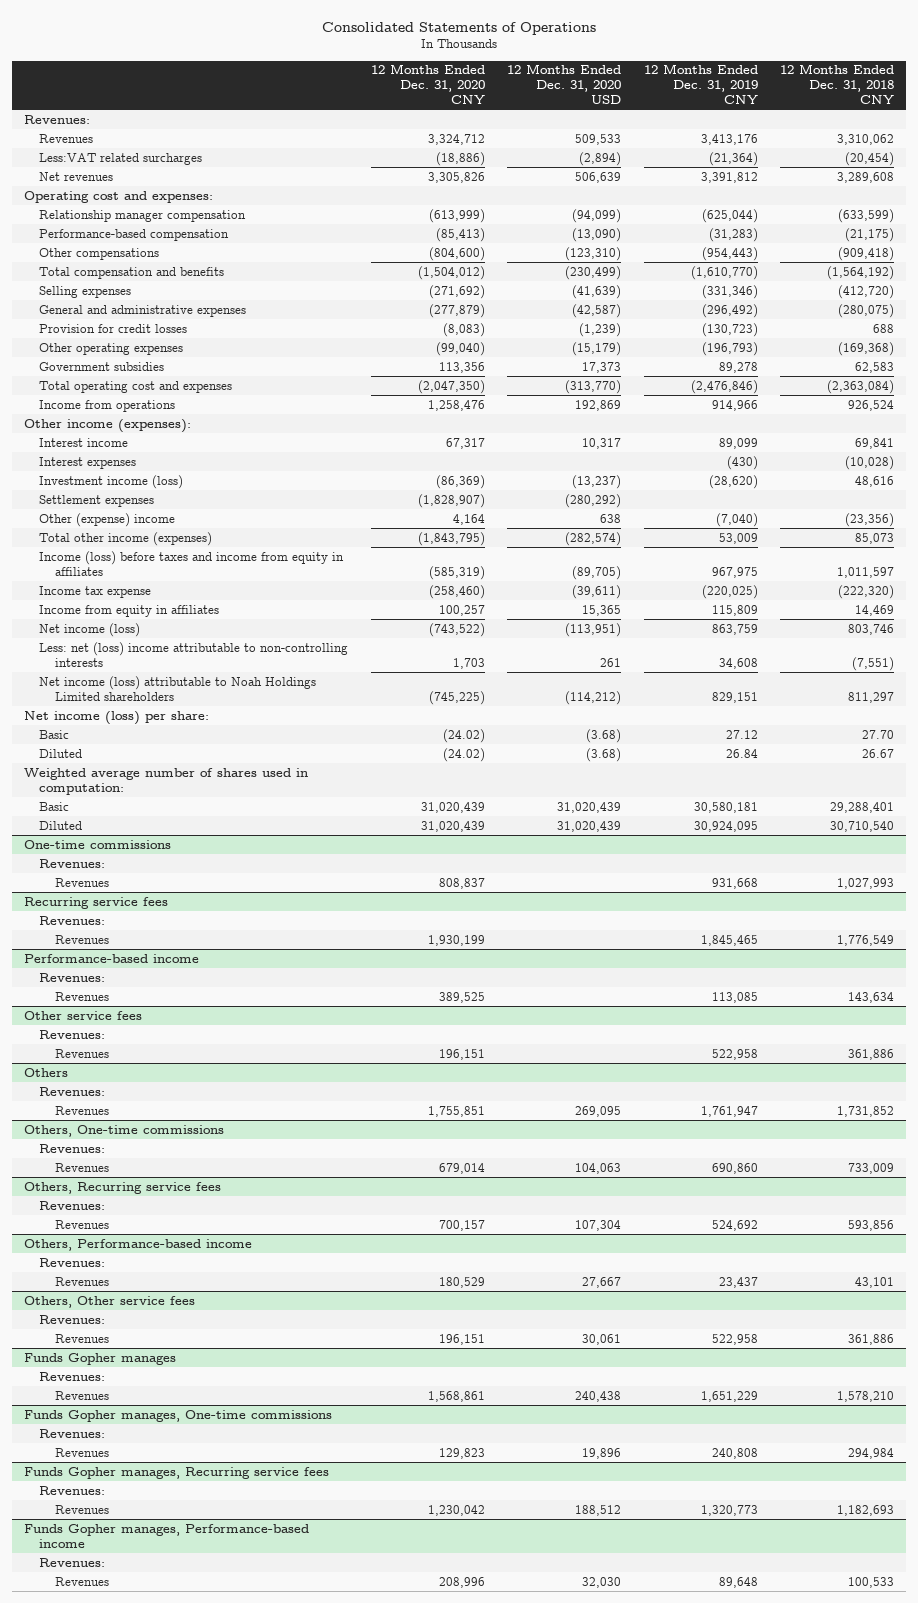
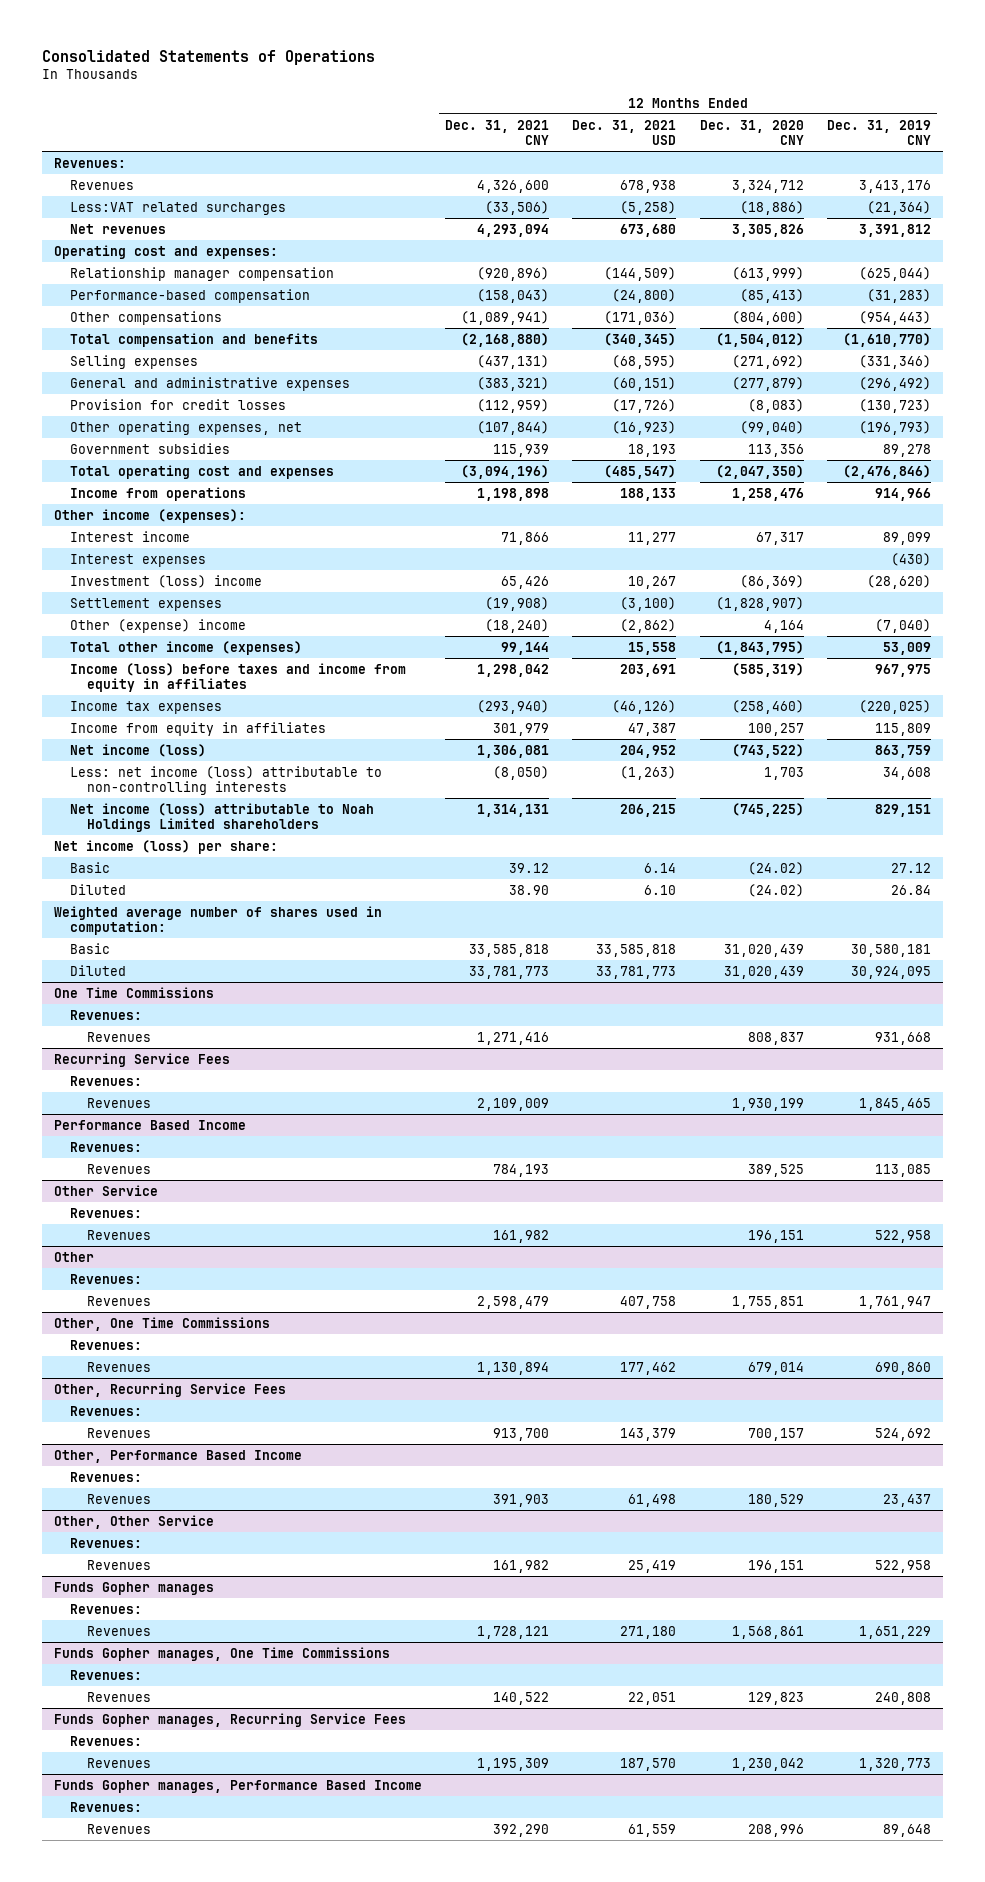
- | 12 Months Ended Dec. 31, 2020 CNY | 12 Months Ended Dec. 31, 2020 USD | 12 Months Ended Dec. 31, 2019 CNY | 12 Months Ended Dec. 31, 2018 CNY
+ | 12 Months Ended Dec. 31, 2021 CNY | 12 Months Ended Dec. 31, 2021 USD | 12 Months Ended Dec. 31, 2020 CNY | 12 Months Ended Dec. 31, 2019 CNY
- Other operating expenses | (99,040) | (15,179) | (196,793) | (169,368)
+ Other operating expenses, net | (107,844) | (16,923) | (99,040) | (196,793)
- Investment income (loss) | (86,369) | (13,237) | (28,620) | 48,616
+ Investment (loss) income | 65,426 | 10,267 | (86,369) | (28,620)
- Income tax expense | (258,460) | (39,611) | (220,025) | (222,320)
+ Income tax expenses | (293,940) | (46,126) | (258,460) | (220,025)
- Less: net (loss) income attributable to non-controlling interests | 1,703 | 261 | 34,608 | (7,551)
+ Less: net income (loss) attributable to non-controlling interests | (8,050) | (1,263) | 1,703 | 34,608
- One-time commissions
+ One Time Commissions
- Recurring service fees
+ Recurring Service Fees
- Performance-based income
+ Performance Based Income
- Other service fees
+ Other Service
- Others
+ Other
- Others, One-time commissions
+ Other, One Time Commissions
- Others, Recurring service fees
+ Other, Recurring Service Fees
- Others, Performance-based income
+ Other, Performance Based Income
- Others, Other service fees
+ Other, Other Service
- Funds Gopher manages, One-time commissions
+ Funds Gopher manages, One Time Commissions
- Funds Gopher manages, Recurring service fees
+ Funds Gopher manages, Recurring Service Fees
- Funds Gopher manages, Performance-based income
+ Funds Gopher manages, Performance Based Income

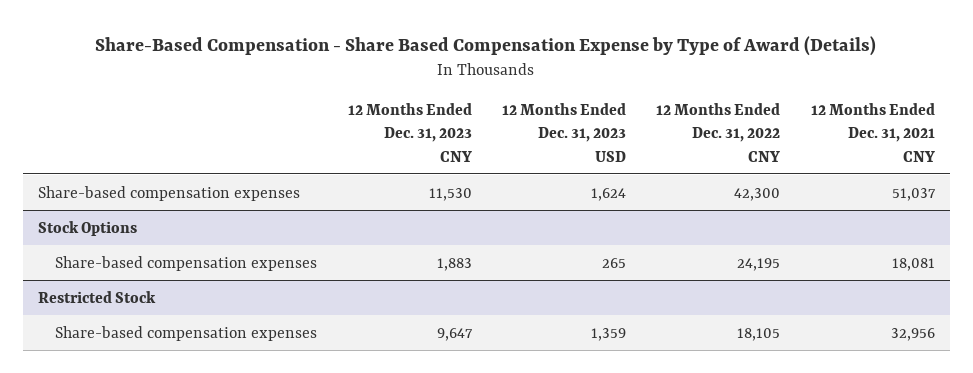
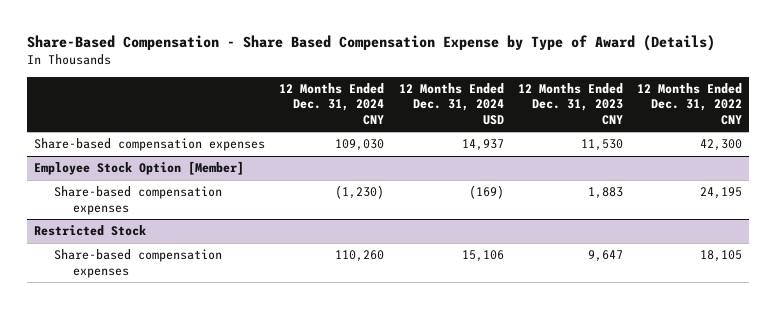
- | 12 Months Ended Dec. 31, 2023 CNY | 12 Months Ended Dec. 31, 2023 USD | 12 Months Ended Dec. 31, 2022 CNY | 12 Months Ended Dec. 31, 2021 CNY
+ | 12 Months Ended Dec. 31, 2024 CNY | 12 Months Ended Dec. 31, 2024 USD | 12 Months Ended Dec. 31, 2023 CNY | 12 Months Ended Dec. 31, 2022 CNY
- Stock Options
+ Employee Stock Option [Member]

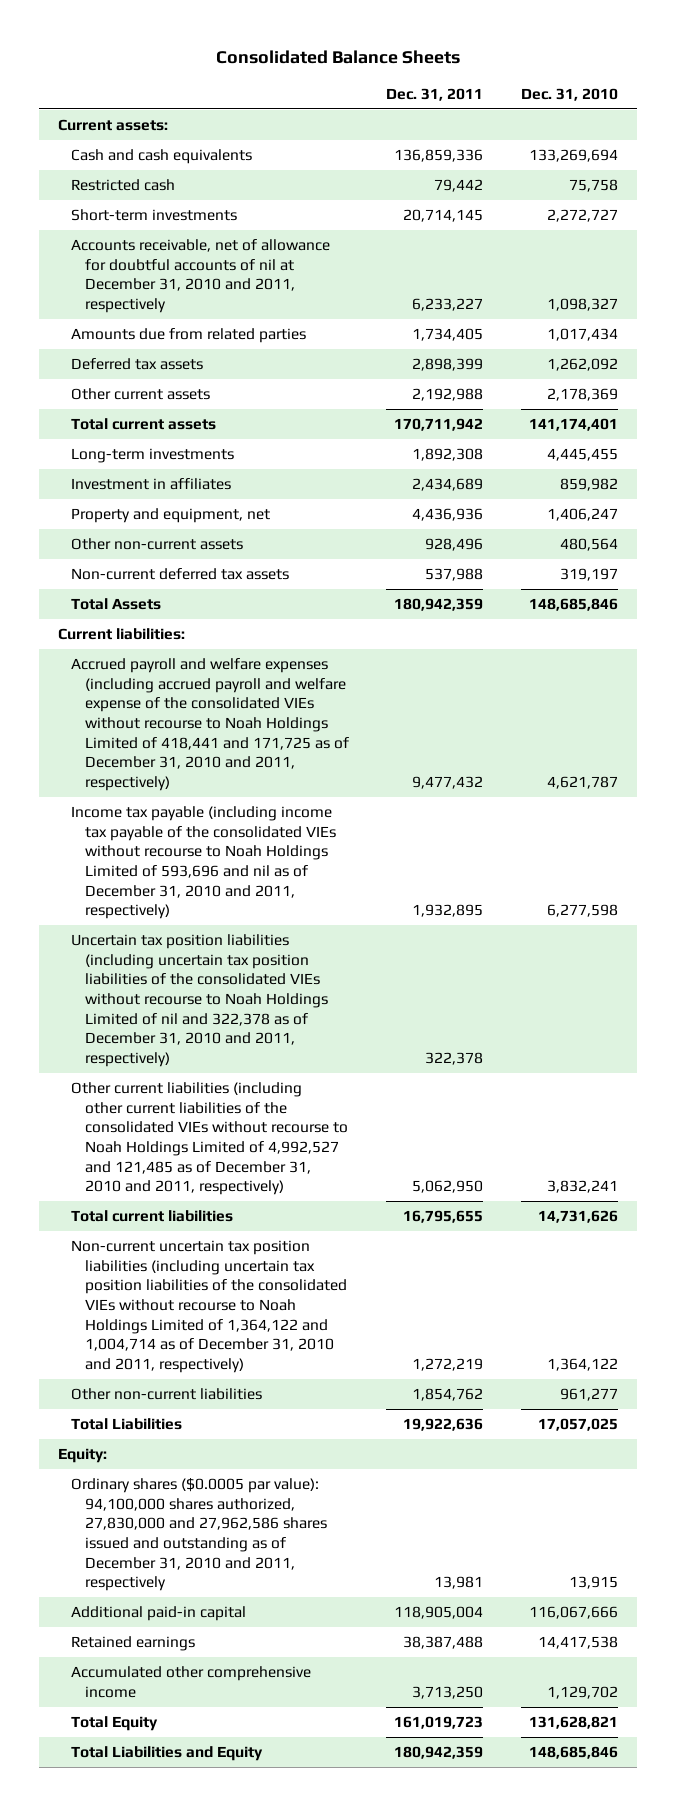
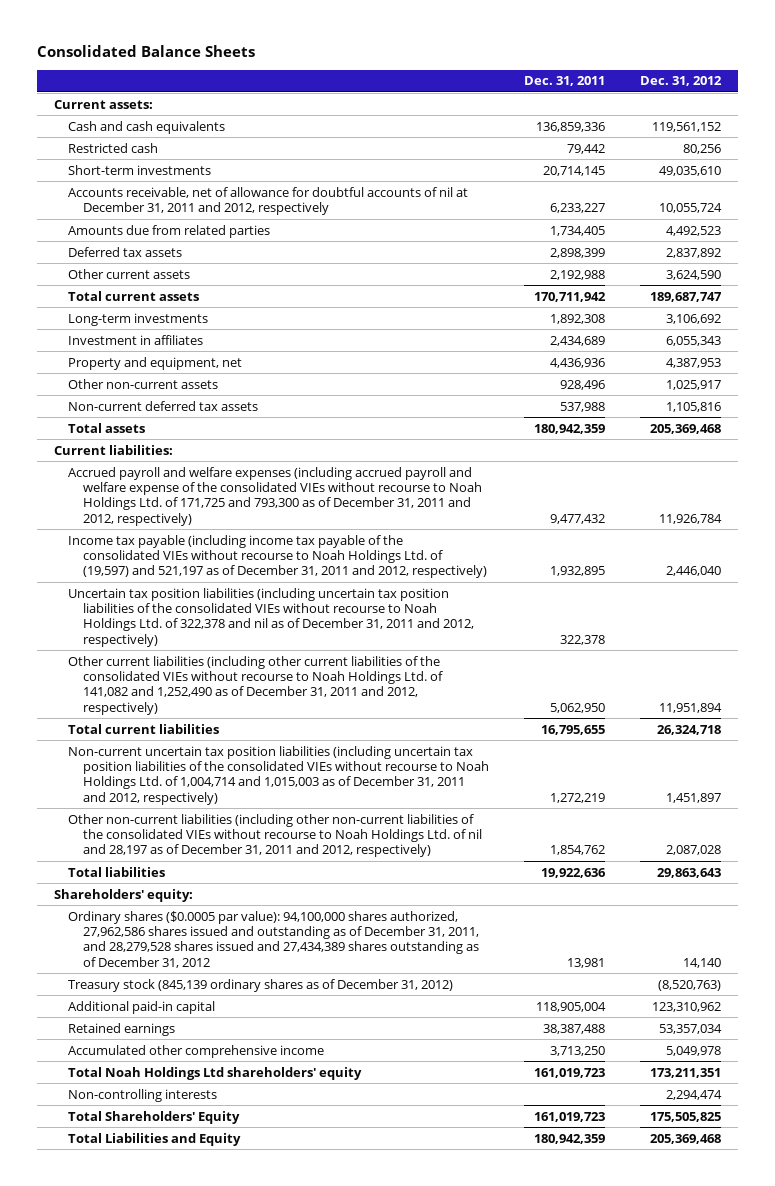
- | Dec. 31, 2011 | Dec. 31, 2010
+ | Dec. 31, 2011 | Dec. 31, 2012
- Accounts receivable, net of allowance for doubtful accounts of nil at December 31, 2010 and 2011, respectively | 6,233,227 | 1,098,327
+ Accounts receivable, net of allowance for doubtful accounts of nil at December 31, 2011 and 2012, respectively | 6,233,227 | 10,055,724
- Total Assets | 180,942,359 | 148,685,846
+ Total assets | 180,942,359 | 205,369,468
- Accrued payroll and welfare expenses (including accrued payroll and welfare expense of the consolidated VIEs without recourse to Noah Holdings Limited of 418,441 and 171,725 as of December 31, 2010 and 2011, respectively) | 9,477,432 | 4,621,787
- Income tax payable (including income tax payable of the consolidated VIEs without recourse to Noah Holdings Limited of 593,696 and nil as of December 31, 2010 and 2011, respectively) | 1,932,895 | 6,277,598
- Uncertain tax position liabilities (including uncertain tax position liabilities of the consolidated VIEs without recourse to Noah Holdings Limited of nil and 322,378 as of December 31, 2010 and 2011, respectively) | 322,378 |
- Other current liabilities (including other current liabilities of the consolidated VIEs without recourse to Noah Holdings Limited of 4,992,527 and 121,485 as of December 31, 2010 and 2011, respectively) | 5,062,950 | 3,832,241
+ Accrued payroll and welfare expenses (including accrued payroll and welfare expense of the consolidated VIEs without recourse to Noah Holdings Ltd. of 171,725 and 793,300 as of December 31, 2011 and 2012, respectively) | 9,477,432 | 11,926,784
+ Income tax payable (including income tax payable of the consolidated VIEs without recourse to Noah Holdings Ltd. of (19,597) and 521,197 as of December 31, 2011 and 2012, respectively) | 1,932,895 | 2,446,040
+ Uncertain tax position liabilities (including uncertain tax position liabilities of the consolidated VIEs without recourse to Noah Holdings Ltd. of 322,378 and nil as of December 31, 2011 and 2012, respectively) | 322,378 |
+ Other current liabilities (including other current liabilities of the consolidated VIEs without recourse to Noah Holdings Ltd. of 141,082 and 1,252,490 as of December 31, 2011 and 2012, respectively) | 5,062,950 | 11,951,894
- Non-current uncertain tax position liabilities (including uncertain tax position liabilities of the consolidated VIEs without recourse to Noah Holdings Limited of 1,364,122 and 1,004,714 as of December 31, 2010 and 2011, respectively) | 1,272,219 | 1,364,122
- Other non-current liabilities | 1,854,762 | 961,277
- Total Liabilities | 19,922,636 | 17,057,025
- Equity:
- Ordinary shares ($0.0005 par value): 94,100,000 shares authorized, 27,830,000 and 27,962,586 shares issued and outstanding as of December 31, 2010 and 2011, respectively | 13,981 | 13,915
+ Non-current uncertain tax position liabilities (including uncertain tax position liabilities of the consolidated VIEs without recourse to Noah Holdings Ltd. of 1,004,714 and 1,015,003 as of December 31, 2011 and 2012, respectively) | 1,272,219 | 1,451,897
+ Other non-current liabilities (including other non-current liabilities of the consolidated VIEs without recourse to Noah Holdings Ltd. of nil and 28,197 as of December 31, 2011 and 2012, respectively) | 1,854,762 | 2,087,028
+ Total liabilities | 19,922,636 | 29,863,643
+ Shareholders' equity:
+ Ordinary shares ($0.0005 par value): 94,100,000 shares authorized, 27,962,586 shares issued and outstanding as of December 31, 2011, and 28,279,528 shares issued and 27,434,389 shares outstanding as of December 31, 2012 | 13,981 | 14,140
+ Treasury stock (845,139 ordinary shares as of December 31, 2012) | | (8,520,763)
- Total Equity | 161,019,723 | 131,628,821
+ Total Noah Holdings Ltd shareholders' equity | 161,019,723 | 173,211,351
+ Non-controlling interests | | 2,294,474
+ Total Shareholders' Equity | 161,019,723 | 175,505,825

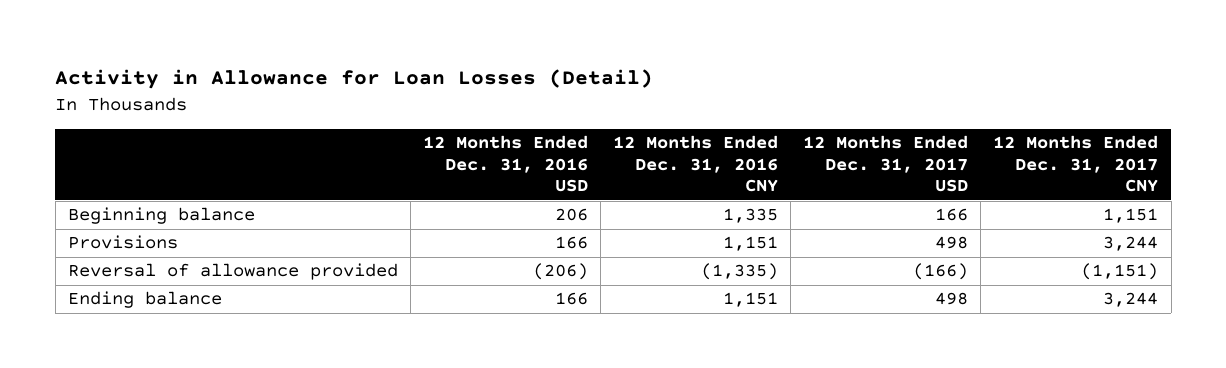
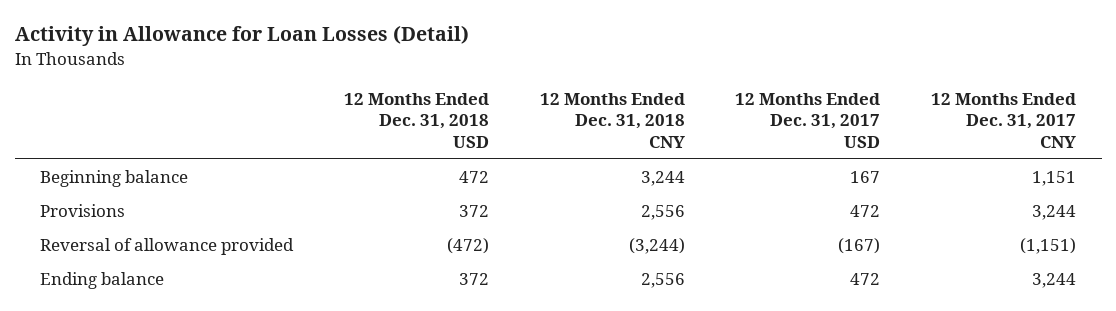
- | 12 Months Ended Dec. 31, 2016 USD | 12 Months Ended Dec. 31, 2016 CNY | 12 Months Ended Dec. 31, 2017 USD | 12 Months Ended Dec. 31, 2017 CNY
+ | 12 Months Ended Dec. 31, 2018 USD | 12 Months Ended Dec. 31, 2018 CNY | 12 Months Ended Dec. 31, 2017 USD | 12 Months Ended Dec. 31, 2017 CNY
- Beginning balance | 206 | 1,335 | 166 | 1,151
- Provisions | 166 | 1,151 | 498 | 3,244
- Reversal of allowance provided | (206) | (1,335) | (166) | (1,151)
- Ending balance | 166 | 1,151 | 498 | 3,244
+ Beginning balance | 472 | 3,244 | 167 | 1,151
+ Provisions | 372 | 2,556 | 472 | 3,244
+ Reversal of allowance provided | (472) | (3,244) | (167) | (1,151)
+ Ending balance | 372 | 2,556 | 472 | 3,244

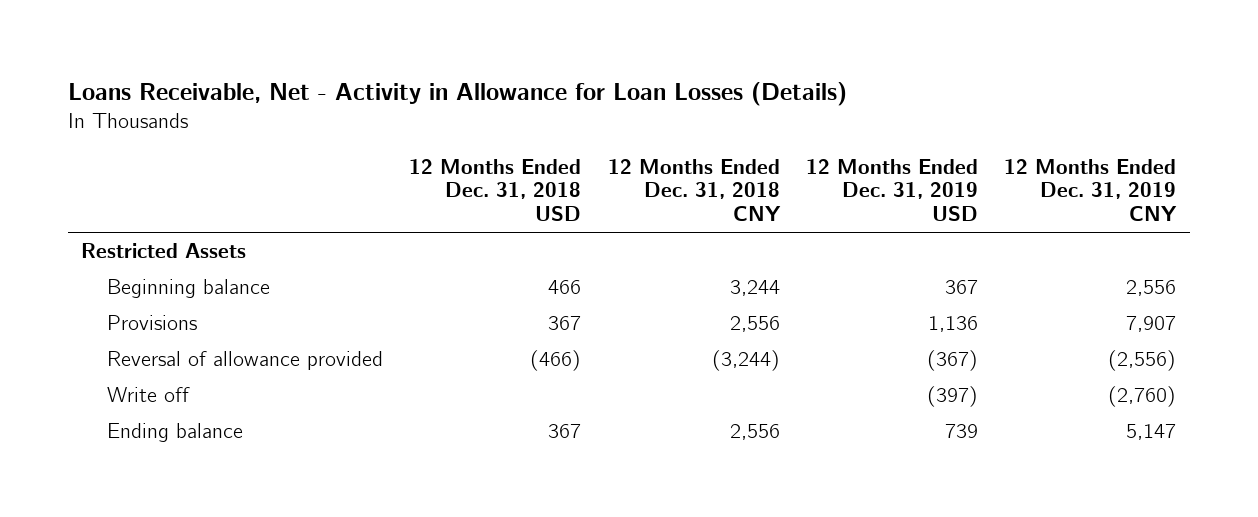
- Activity in Allowance for Loan Losses (Detail)
+ Loans Receivable, Net - Activity in Allowance for Loan Losses (Details)
- | 12 Months Ended Dec. 31, 2018 USD | 12 Months Ended Dec. 31, 2018 CNY | 12 Months Ended Dec. 31, 2017 USD | 12 Months Ended Dec. 31, 2017 CNY
+ | 12 Months Ended Dec. 31, 2018 USD | 12 Months Ended Dec. 31, 2018 CNY | 12 Months Ended Dec. 31, 2019 USD | 12 Months Ended Dec. 31, 2019 CNY
- Beginning balance | 472 | 3,244 | 167 | 1,151
- Provisions | 372 | 2,556 | 472 | 3,244
- Reversal of allowance provided | (472) | (3,244) | (167) | (1,151)
- Ending balance | 372 | 2,556 | 472 | 3,244
+ Restricted Assets
+ Beginning balance | 466 | 3,244 | 367 | 2,556
+ Provisions | 367 | 2,556 | 1,136 | 7,907
+ Reversal of allowance provided | (466) | (3,244) | (367) | (2,556)
+ Write off | | | (397) | (2,760)
+ Ending balance | 367 | 2,556 | 739 | 5,147

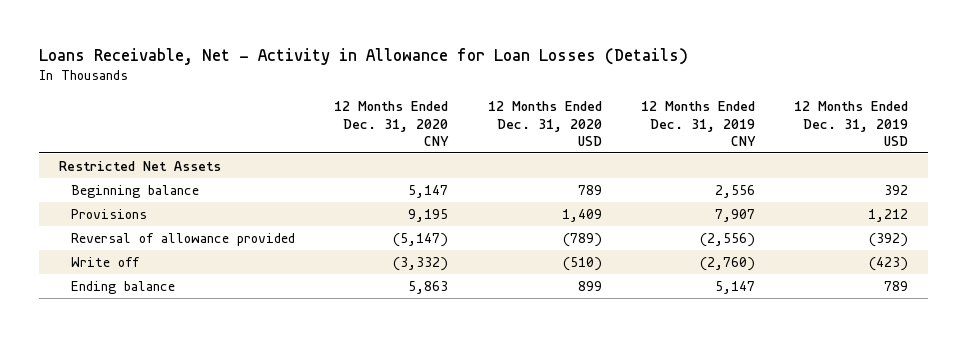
- | 12 Months Ended Dec. 31, 2018 USD | 12 Months Ended Dec. 31, 2018 CNY | 12 Months Ended Dec. 31, 2019 USD | 12 Months Ended Dec. 31, 2019 CNY
+ | 12 Months Ended Dec. 31, 2020 CNY | 12 Months Ended Dec. 31, 2020 USD | 12 Months Ended Dec. 31, 2019 CNY | 12 Months Ended Dec. 31, 2019 USD
- Restricted Assets
- Beginning balance | 466 | 3,244 | 367 | 2,556
- Provisions | 367 | 2,556 | 1,136 | 7,907
- Reversal of allowance provided | (466) | (3,244) | (367) | (2,556)
- Write off | | | (397) | (2,760)
- Ending balance | 367 | 2,556 | 739 | 5,147
+ Restricted Net Assets
+ Beginning balance | 5,147 | 789 | 2,556 | 392
+ Provisions | 9,195 | 1,409 | 7,907 | 1,212
+ Reversal of allowance provided | (5,147) | (789) | (2,556) | (392)
+ Write off | (3,332) | (510) | (2,760) | (423)
+ Ending balance | 5,863 | 899 | 5,147 | 789

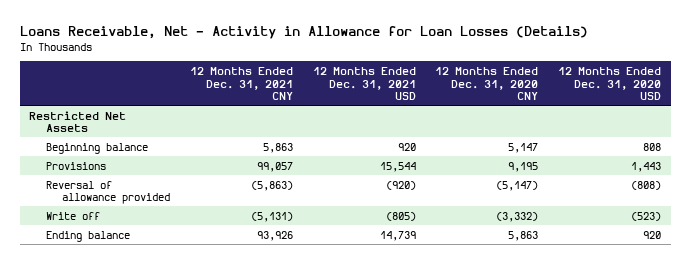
- | 12 Months Ended Dec. 31, 2020 CNY | 12 Months Ended Dec. 31, 2020 USD | 12 Months Ended Dec. 31, 2019 CNY | 12 Months Ended Dec. 31, 2019 USD
+ | 12 Months Ended Dec. 31, 2021 CNY | 12 Months Ended Dec. 31, 2021 USD | 12 Months Ended Dec. 31, 2020 CNY | 12 Months Ended Dec. 31, 2020 USD
- Beginning balance | 5,147 | 789 | 2,556 | 392
- Provisions | 9,195 | 1,409 | 7,907 | 1,212
- Reversal of allowance provided | (5,147) | (789) | (2,556) | (392)
- Write off | (3,332) | (510) | (2,760) | (423)
- Ending balance | 5,863 | 899 | 5,147 | 789
+ Beginning balance | 5,863 | 920 | 5,147 | 808
+ Provisions | 99,057 | 15,544 | 9,195 | 1,443
+ Reversal of allowance provided | (5,863) | (920) | (5,147) | (808)
+ Write off | (5,131) | (805) | (3,332) | (523)
+ Ending balance | 93,926 | 14,739 | 5,863 | 920

